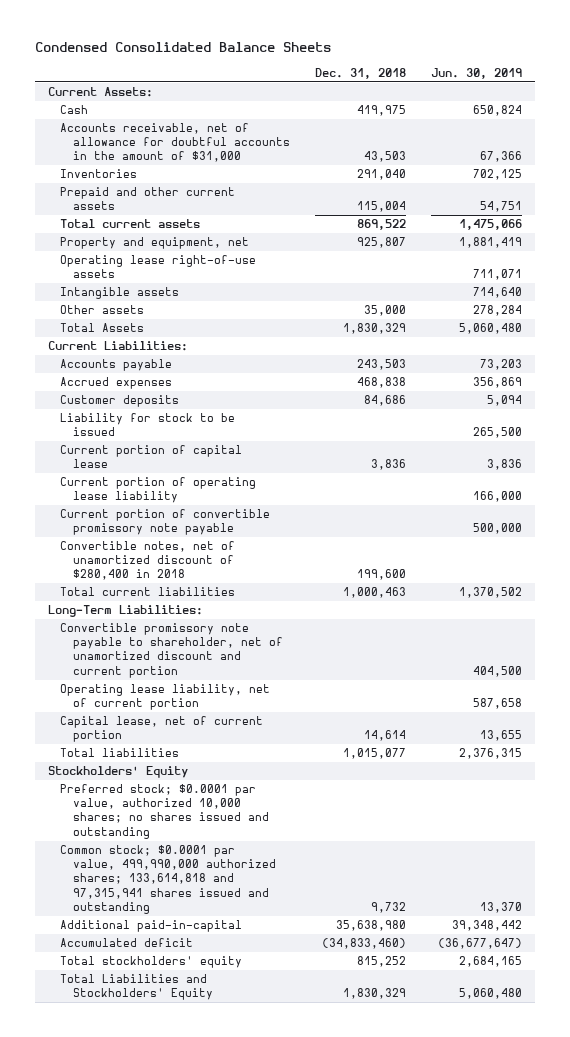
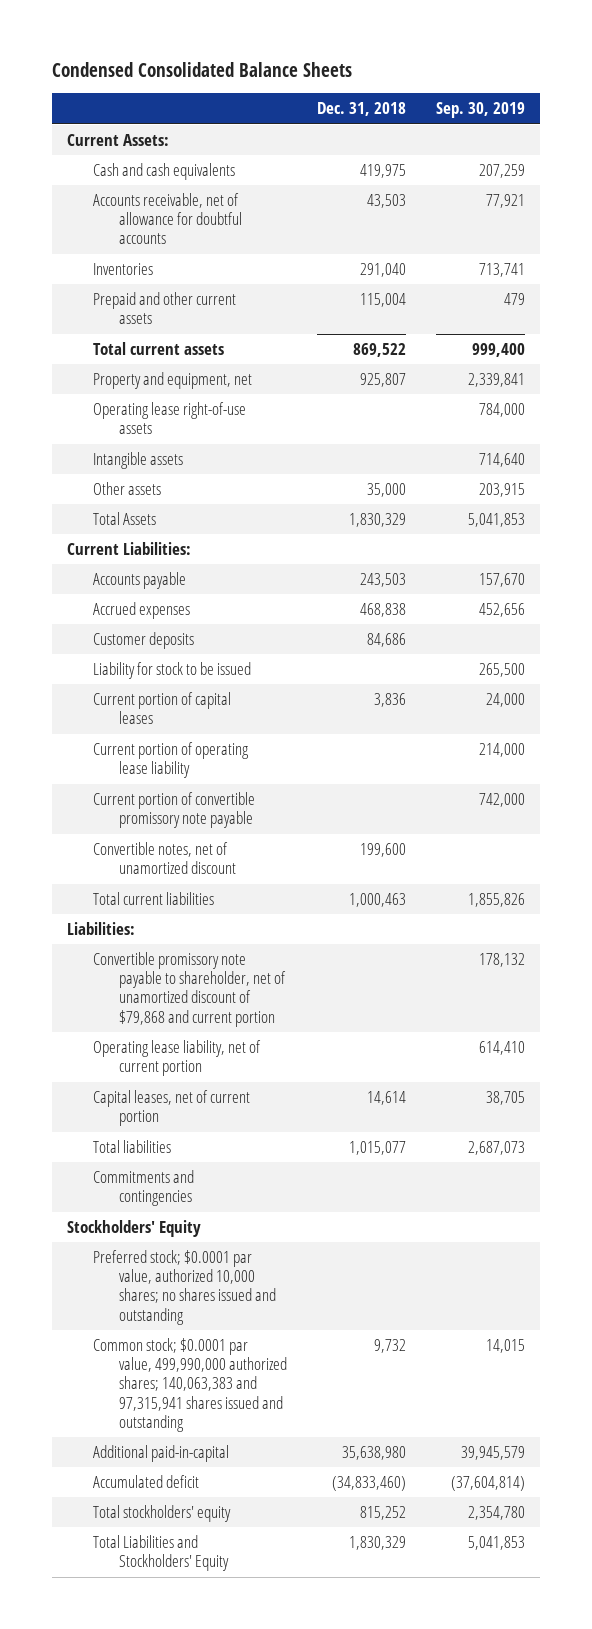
- | Dec. 31, 2018 | Jun. 30, 2019
+ | Dec. 31, 2018 | Sep. 30, 2019
- Cash | 419,975 | 650,824
- Accounts receivable, net of allowance for doubtful accounts in the amount of $31,000 | 43,503 | 67,366
+ Cash and cash equivalents | 419,975 | 207,259
+ Accounts receivable, net of allowance for doubtful accounts | 43,503 | 77,921
- Current portion of capital lease | 3,836 | 3,836
+ Current portion of capital leases | 3,836 | 24,000
- Convertible notes, net of unamortized discount of $280,400 in 2018 | 199,600 |
+ Convertible notes, net of unamortized discount | 199,600 |
- Long-Term Liabilities:
- Convertible promissory note payable to shareholder, net of unamortized discount and current portion | | 404,500
+ Liabilities:
+ Convertible promissory note payable to shareholder, net of unamortized discount of $79,868 and current portion | | 178,132
- Capital lease, net of current portion | 14,614 | 13,655
+ Capital leases, net of current portion | 14,614 | 38,705
+ Commitments and contingencies
- Common stock; $0.0001 par value, 499,990,000 authorized shares; 133,614,818 and 97,315,941 shares issued and outstanding | 9,732 | 13,370
+ Common stock; $0.0001 par value, 499,990,000 authorized shares; 140,063,383 and 97,315,941 shares issued and outstanding | 9,732 | 14,015

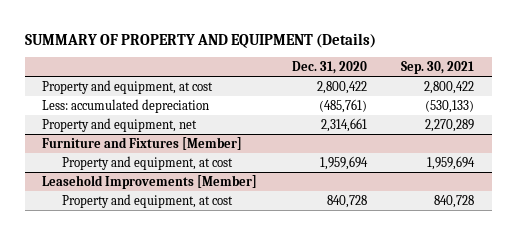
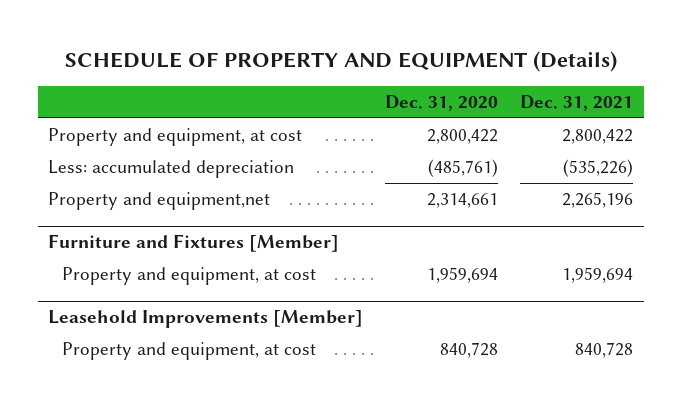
- SUMMARY OF PROPERTY AND EQUIPMENT (Details)
+ SCHEDULE OF PROPERTY AND EQUIPMENT (Details)
- | Dec. 31, 2020 | Sep. 30, 2021
+ | Dec. 31, 2020 | Dec. 31, 2021
- Property and equipment, net | 2,314,661 | 2,270,289
+ Property and equipment,net | 2,314,661 | 2,265,196

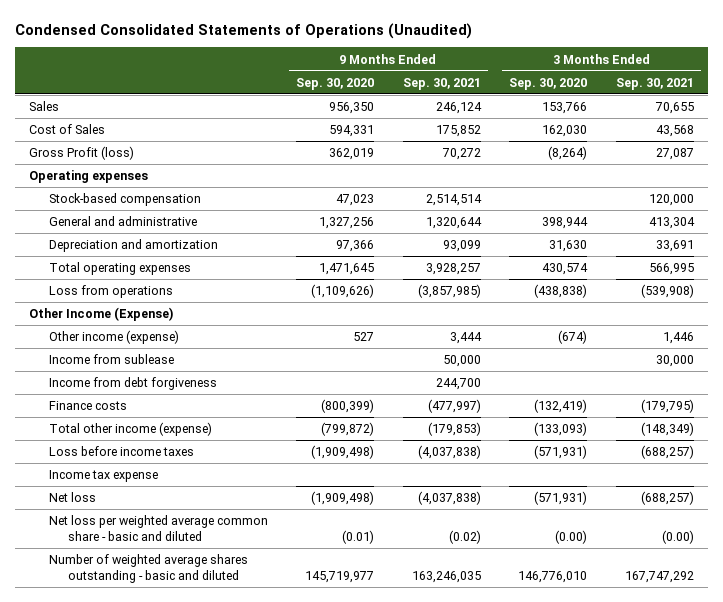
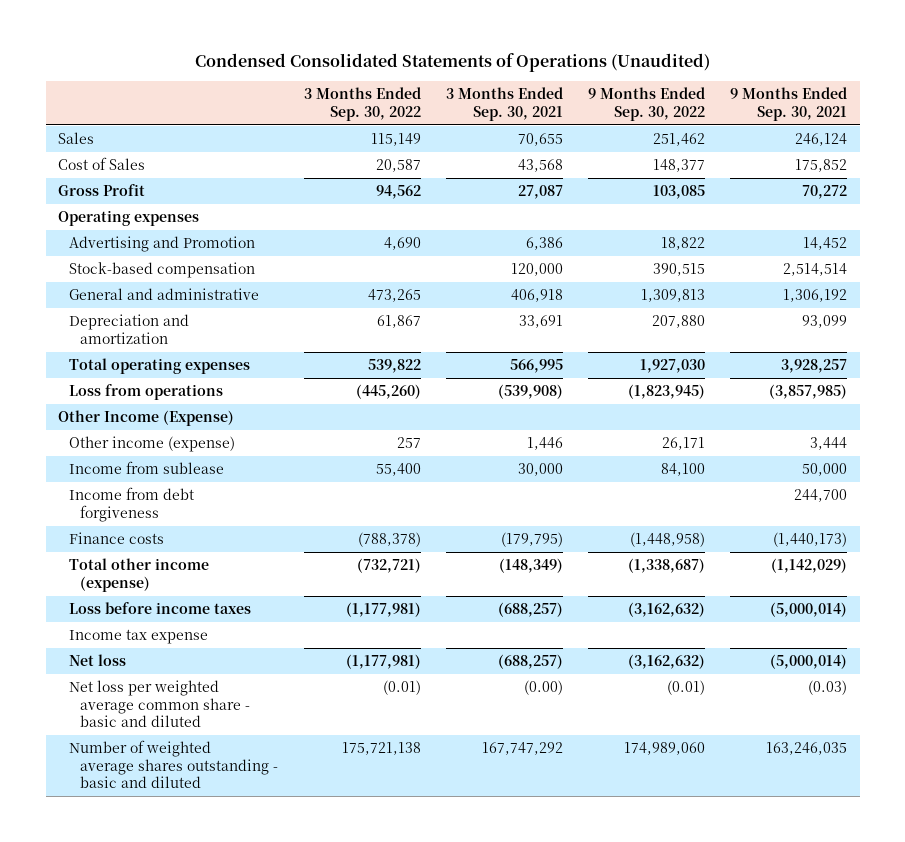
- | 9 Months Ended Sep. 30, 2020 | 9 Months Ended Sep. 30, 2021 | 3 Months Ended Sep. 30, 2020 | 3 Months Ended Sep. 30, 2021
+ | 3 Months Ended Sep. 30, 2022 | 3 Months Ended Sep. 30, 2021 | 9 Months Ended Sep. 30, 2022 | 9 Months Ended Sep. 30, 2021
- Gross Profit (loss) | 362,019 | 70,272 | (8,264) | 27,087
+ Gross Profit | 94,562 | 27,087 | 103,085 | 70,272
+ Advertising and Promotion | 4,690 | 6,386 | 18,822 | 14,452
- General and administrative | 1,327,256 | 1,320,644 | 398,944 | 413,304
+ General and administrative | 473,265 | 406,918 | 1,309,813 | 1,306,192
- Finance costs | (800,399) | (477,997) | (132,419) | (179,795)
- Total other income (expense) | (799,872) | (179,853) | (133,093) | (148,349)
- Loss before income taxes | (1,909,498) | (4,037,838) | (571,931) | (688,257)
+ Finance costs | (788,378) | (179,795) | (1,448,958) | (1,440,173)
+ Total other income (expense) | (732,721) | (148,349) | (1,338,687) | (1,142,029)
+ Loss before income taxes | (1,177,981) | (688,257) | (3,162,632) | (5,000,014)
- Net loss | (1,909,498) | (4,037,838) | (571,931) | (688,257)
- Net loss per weighted average common share - basic and diluted | (0.01) | (0.02) | (0.00) | (0.00)
+ Net loss | (1,177,981) | (688,257) | (3,162,632) | (5,000,014)
+ Net loss per weighted average common share - basic and diluted | (0.01) | (0.00) | (0.01) | (0.03)

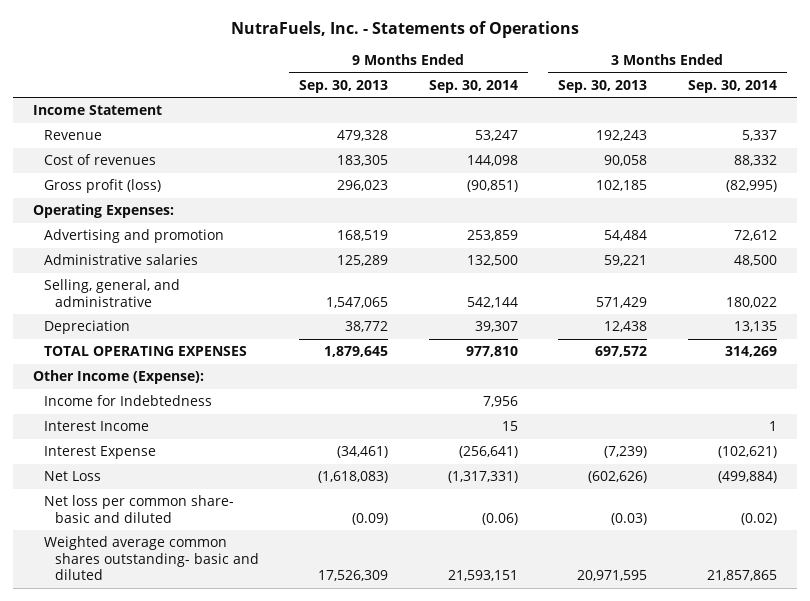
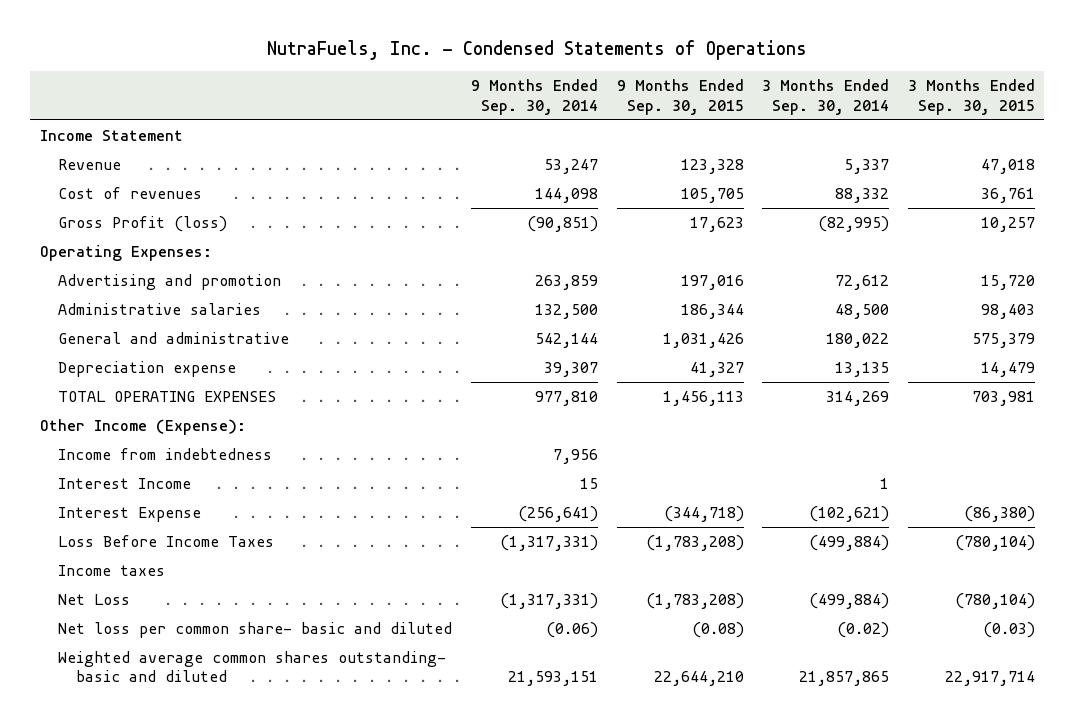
- NutraFuels, Inc. - Statements of Operations
+ NutraFuels, Inc. - Condensed Statements of Operations
- | 9 Months Ended Sep. 30, 2013 | 9 Months Ended Sep. 30, 2014 | 3 Months Ended Sep. 30, 2013 | 3 Months Ended Sep. 30, 2014
+ | 9 Months Ended Sep. 30, 2014 | 9 Months Ended Sep. 30, 2015 | 3 Months Ended Sep. 30, 2014 | 3 Months Ended Sep. 30, 2015
- Gross profit (loss) | 296,023 | (90,851) | 102,185 | (82,995)
+ Gross Profit (loss) | (90,851) | 17,623 | (82,995) | 10,257
- Advertising and promotion | 168,519 | 253,859 | 54,484 | 72,612
+ Advertising and promotion | 263,859 | 197,016 | 72,612 | 15,720
- Selling, general, and administrative | 1,547,065 | 542,144 | 571,429 | 180,022
- Depreciation | 38,772 | 39,307 | 12,438 | 13,135
+ General and administrative | 542,144 | 1,031,426 | 180,022 | 575,379
+ Depreciation expense | 39,307 | 41,327 | 13,135 | 14,479
- Income for Indebtedness | | 7,956 | |
+ Income from indebtedness | 7,956 | | |
+ Loss Before Income Taxes | (1,317,331) | (1,783,208) | (499,884) | (780,104)
+ Income taxes

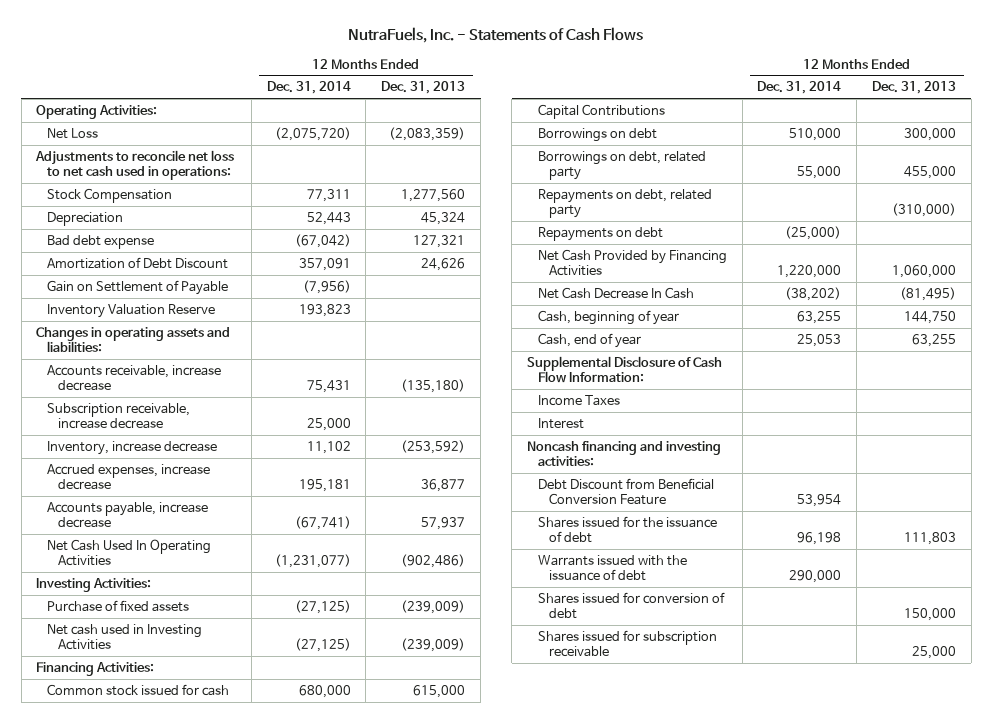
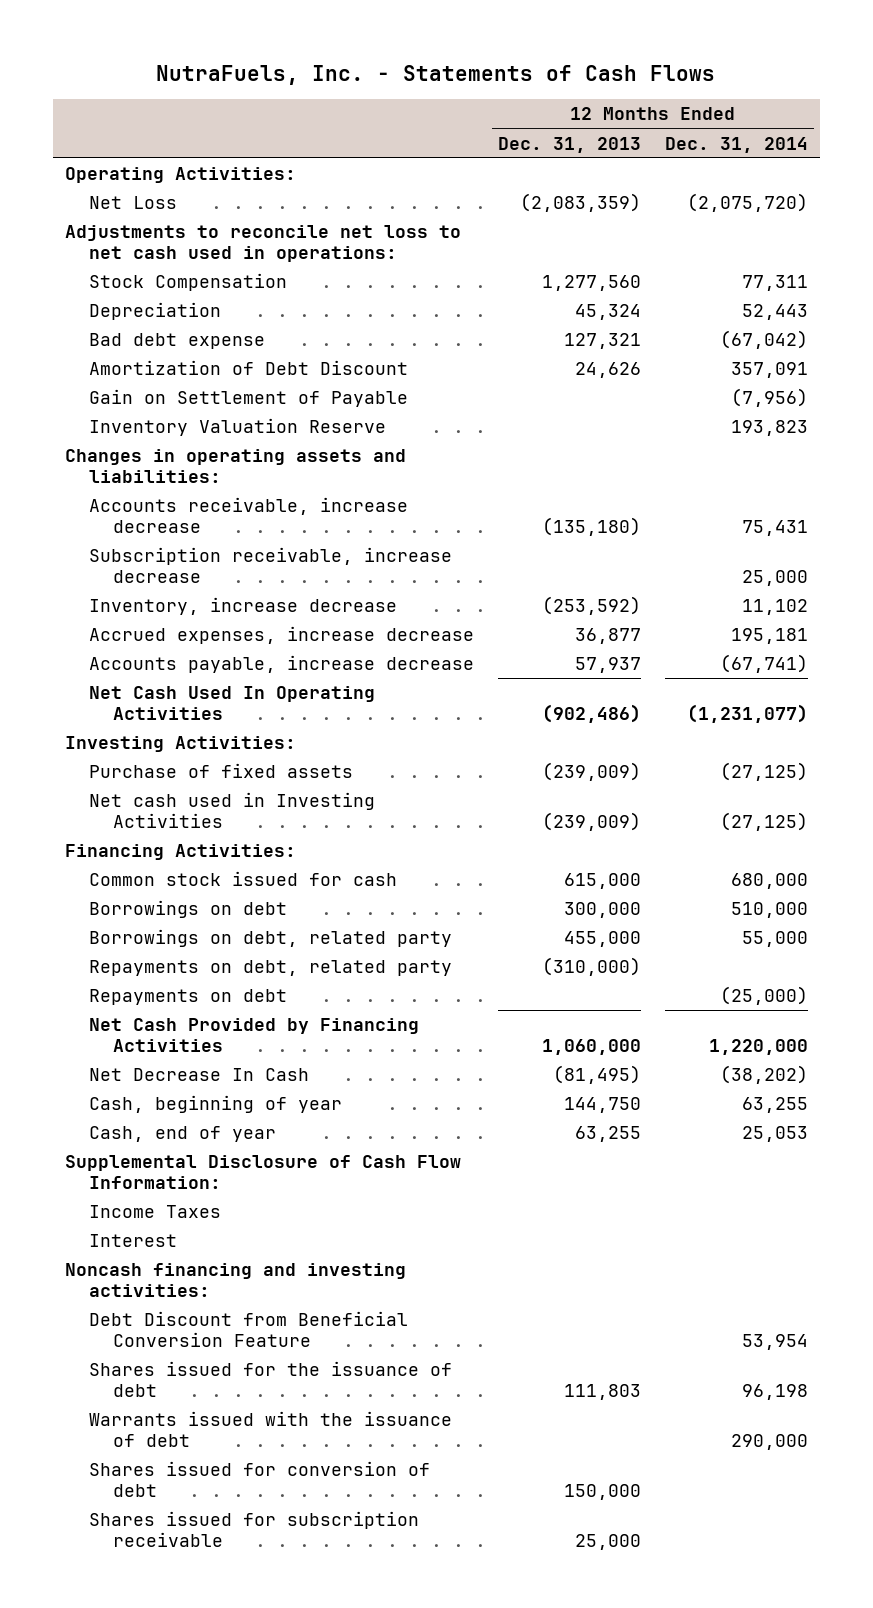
- | 12 Months Ended Dec. 31, 2014 | 12 Months Ended Dec. 31, 2013
+ | 12 Months Ended Dec. 31, 2013 | 12 Months Ended Dec. 31, 2014
- Capital Contributions
- Net Cash Decrease In Cash | (38,202) | (81,495)
+ Net Decrease In Cash | (81,495) | (38,202)

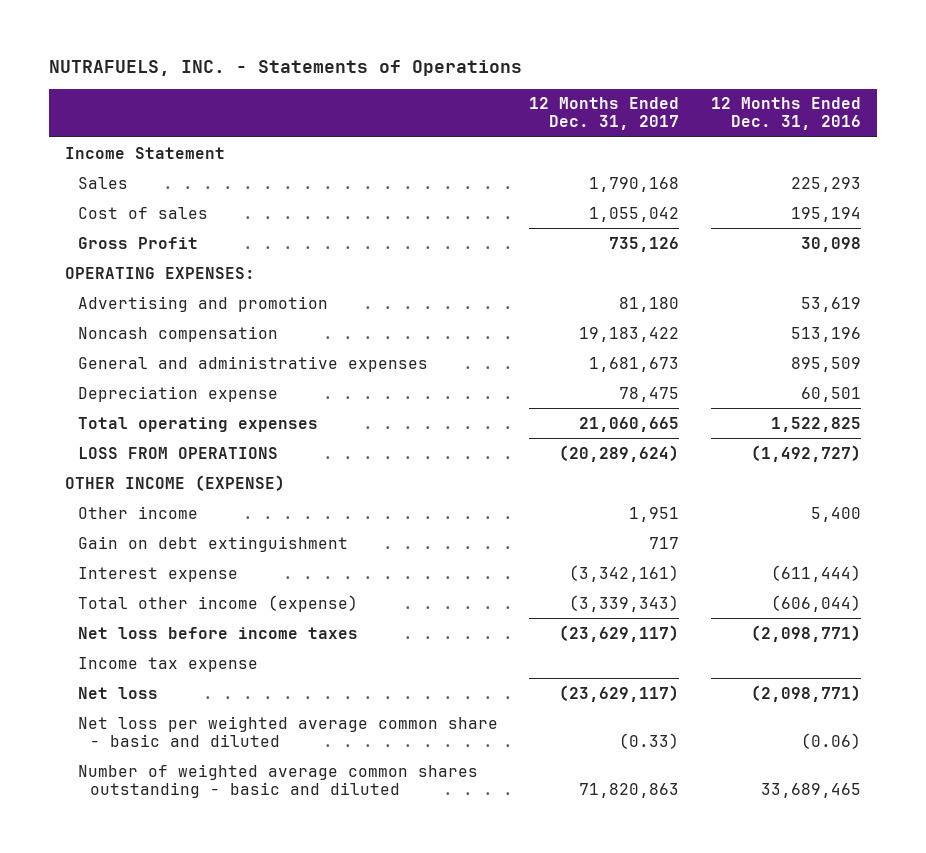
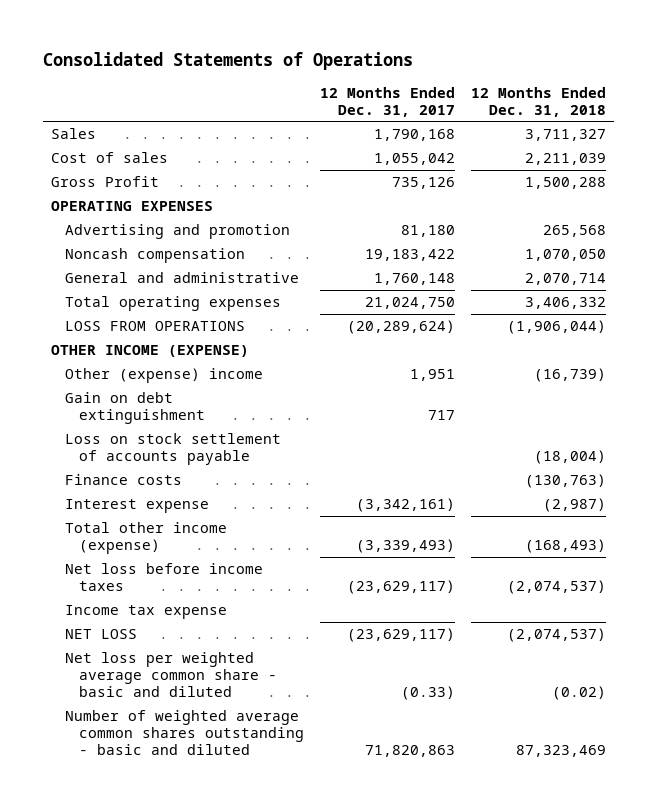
- NUTRAFUELS, INC. - Statements of Operations
+ Consolidated Statements of Operations
- | 12 Months Ended Dec. 31, 2017 | 12 Months Ended Dec. 31, 2016
+ | 12 Months Ended Dec. 31, 2017 | 12 Months Ended Dec. 31, 2018
- Income Statement
- OPERATING EXPENSES:
+ OPERATING EXPENSES
- General and administrative expenses | 1,681,673 | 895,509
- Depreciation expense | 78,475 | 60,501
- Total operating expenses | 21,060,665 | 1,522,825
+ General and administrative | 1,760,148 | 2,070,714
+ Total operating expenses | 21,024,750 | 3,406,332
- Other income | 1,951 | 5,400
+ Other (expense) income | 1,951 | (16,739)
+ Loss on stock settlement of accounts payable | | (18,004)
+ Finance costs | | (130,763)
- Total other income (expense) | (3,339,343) | (606,044)
+ Total other income (expense) | (3,339,493) | (168,493)
- Net loss | (23,629,117) | (2,098,771)
+ NET LOSS | (23,629,117) | (2,074,537)

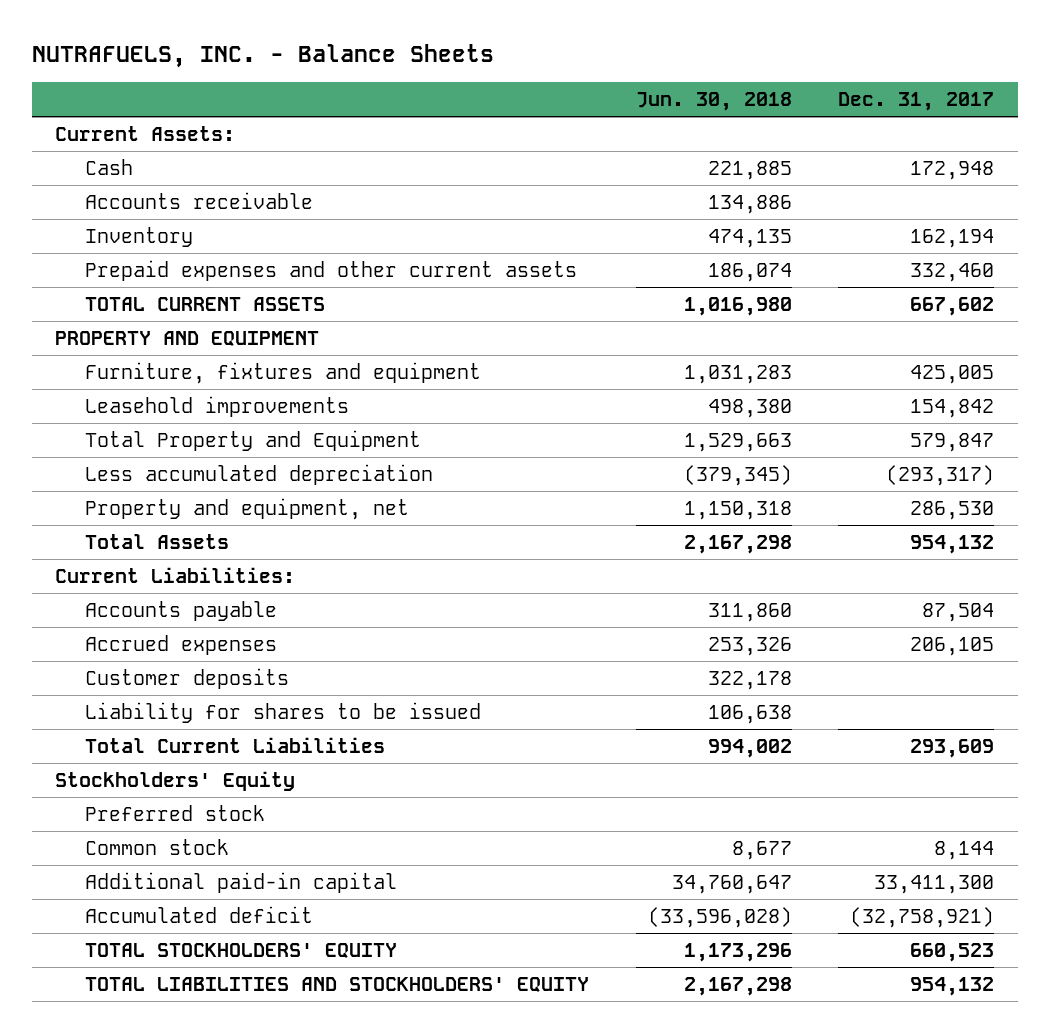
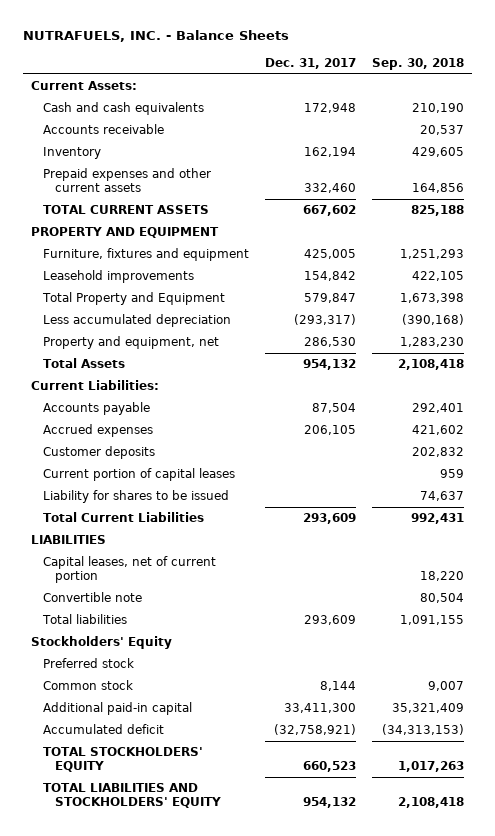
- | Jun. 30, 2018 | Dec. 31, 2017
+ | Dec. 31, 2017 | Sep. 30, 2018
- Cash | 221,885 | 172,948
+ Cash and cash equivalents | 172,948 | 210,190
+ Current portion of capital leases | | 959
+ LIABILITIES
+ Capital leases, net of current portion | | 18,220
+ Convertible note | | 80,504
+ Total liabilities | 293,609 | 1,091,155

